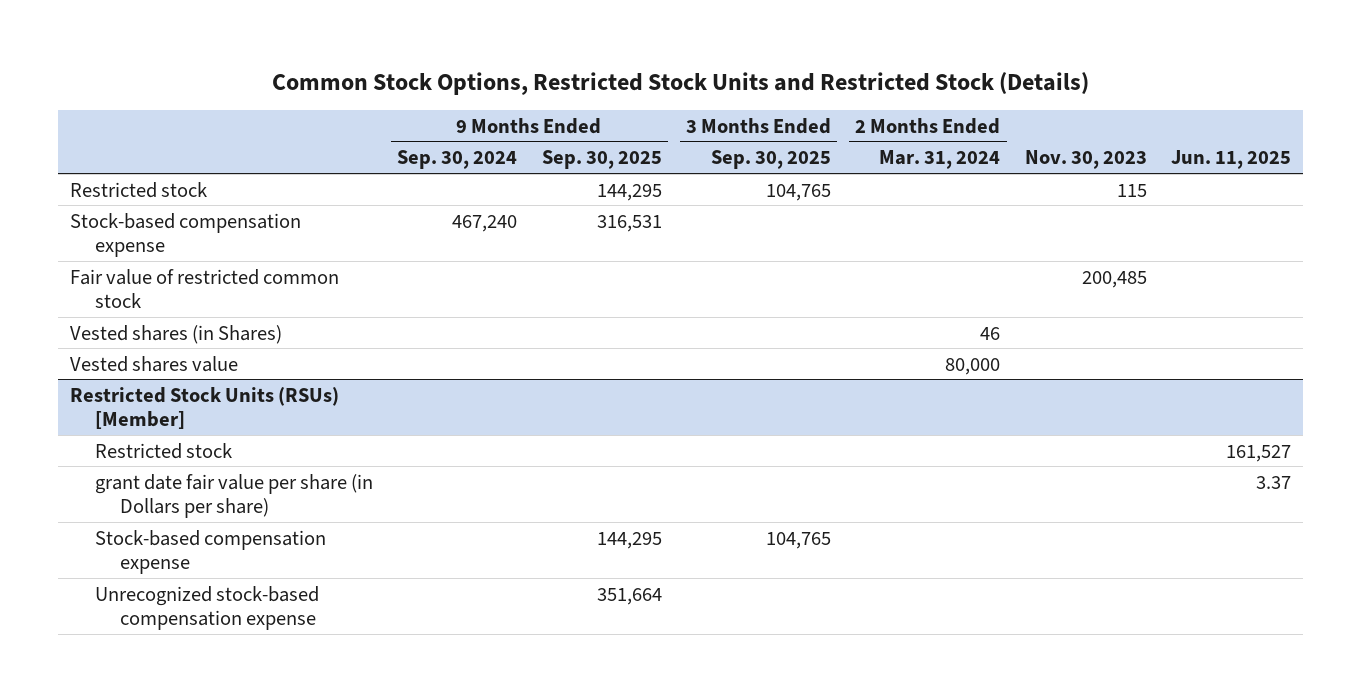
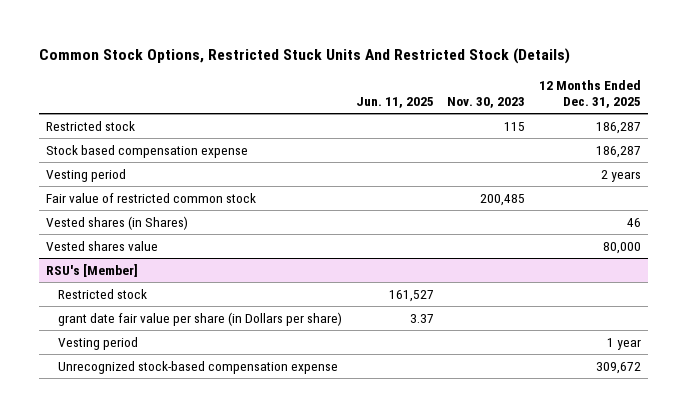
- Common Stock Options, Restricted Stock Units and Restricted Stock (Details)
+ Common Stock Options, Restricted Stuck Units And Restricted Stock (Details)
- | 9 Months Ended Sep. 30, 2024 | 9 Months Ended Sep. 30, 2025 | 3 Months Ended Sep. 30, 2025 | 2 Months Ended Mar. 31, 2024 | Nov. 30, 2023 | Jun. 11, 2025
+ | Jun. 11, 2025 | Nov. 30, 2023 | 12 Months Ended Dec. 31, 2025
- Stock-based compensation expense | 467,240 | 316,531 | | | |
+ Stock based compensation expense | | | 186,287
+ Vesting period | | | 2 years
- Restricted Stock Units (RSUs) [Member]
+ RSU's [Member]
- Stock-based compensation expense | | 144,295 | 104,765 | | |
+ Vesting period | | | 1 year

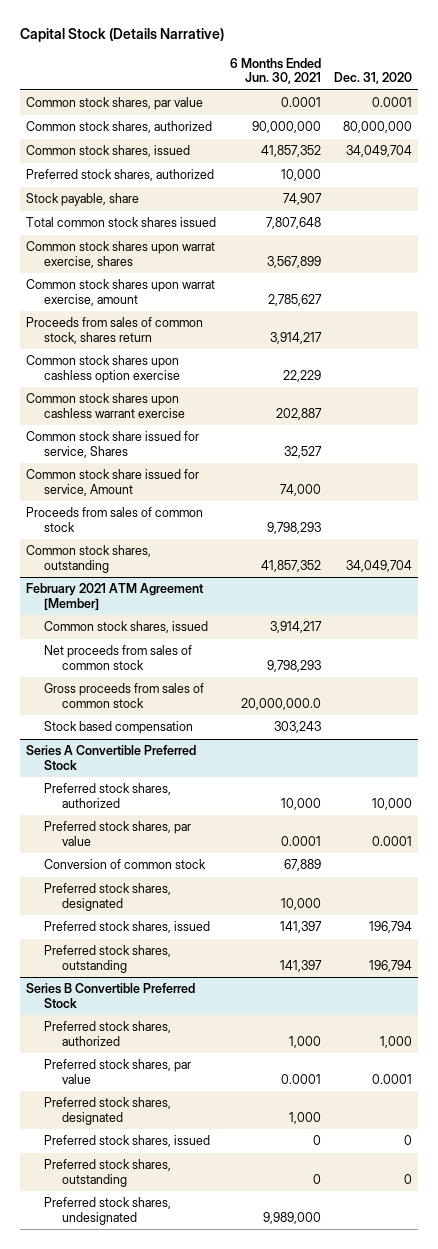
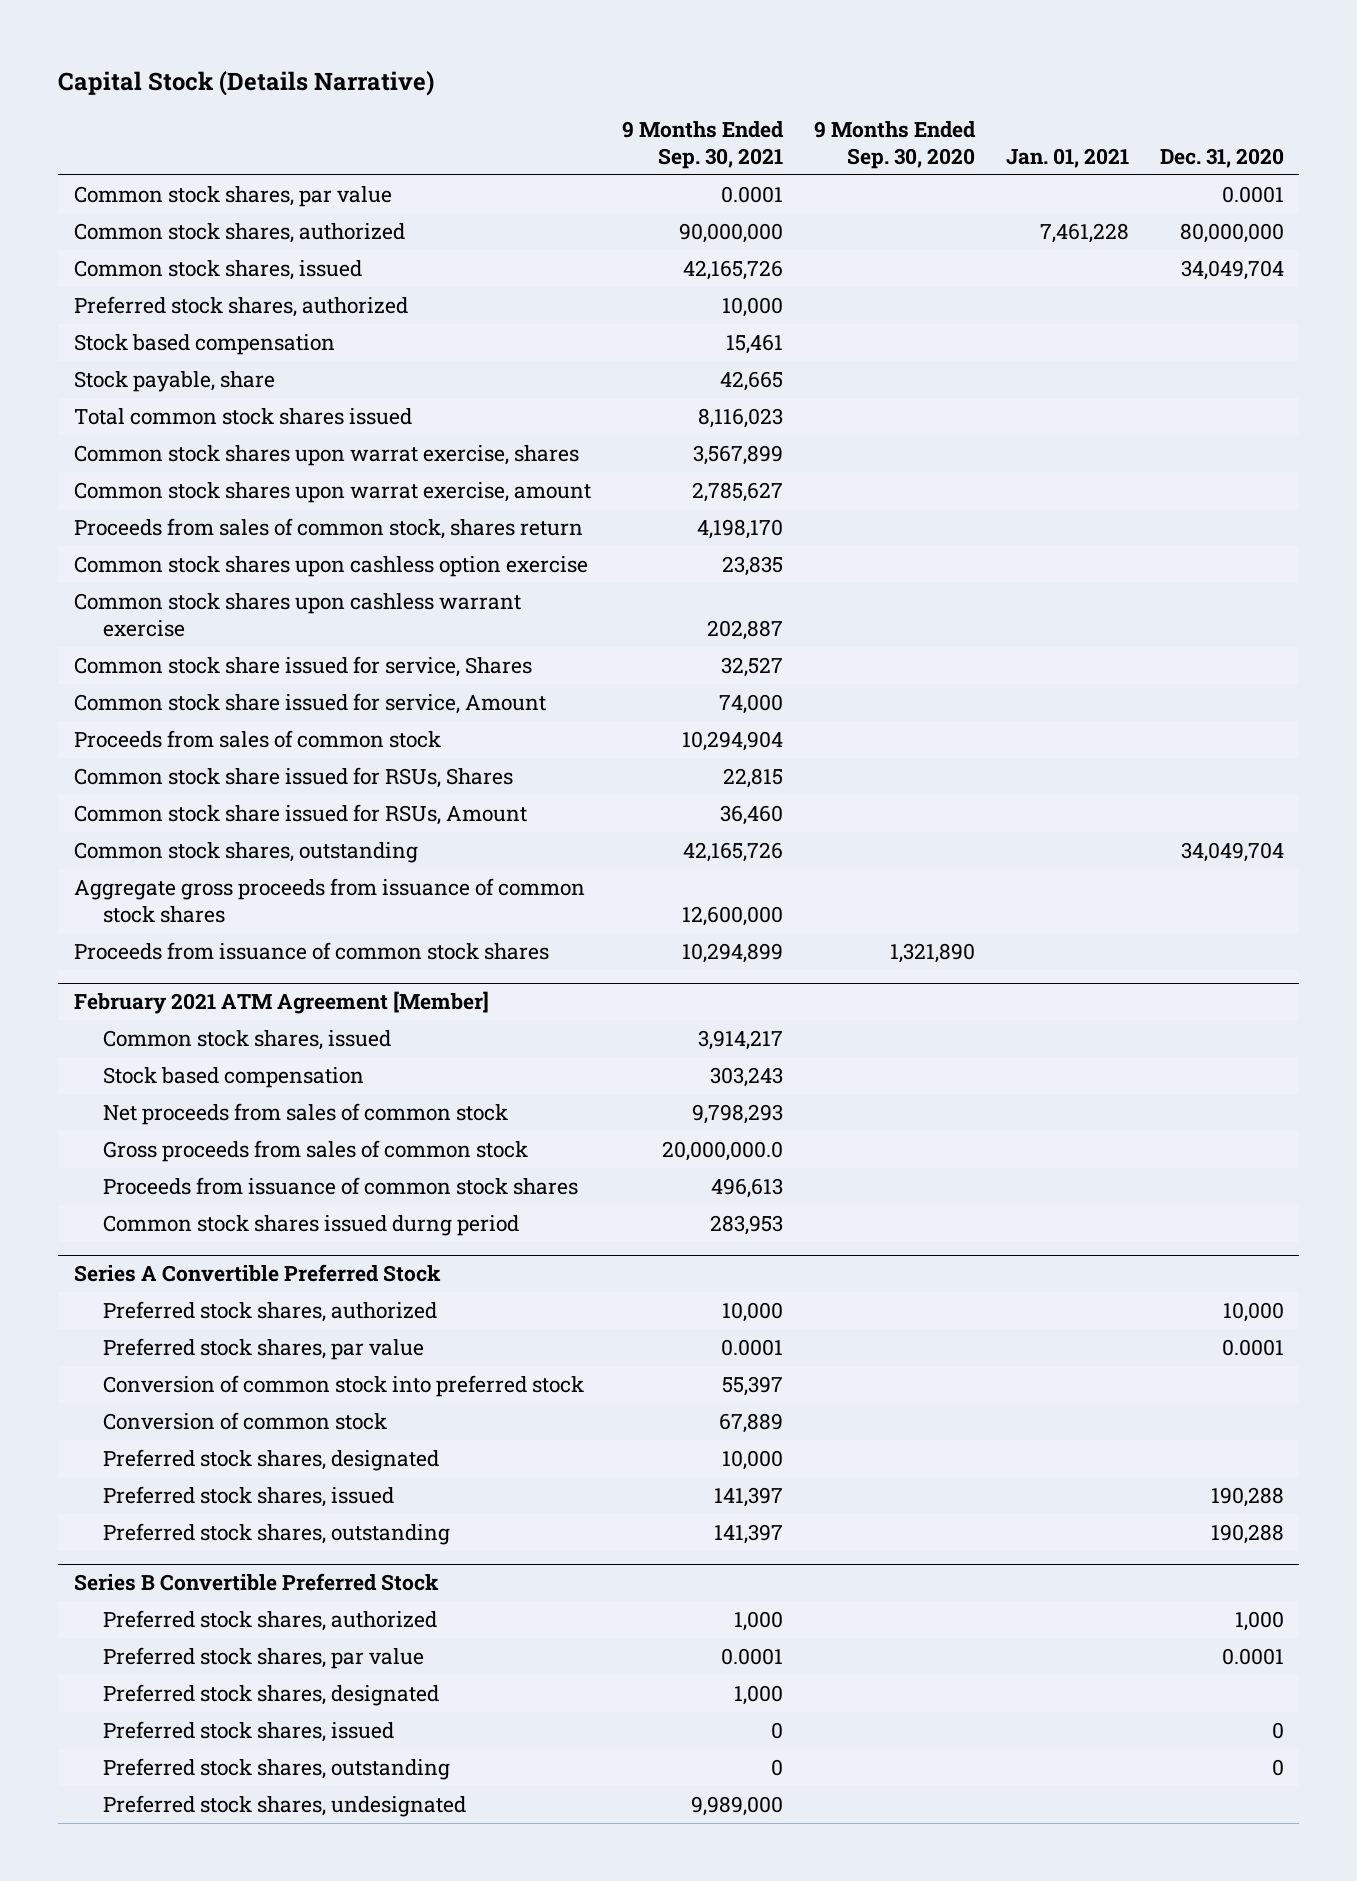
- | 6 Months Ended Jun. 30, 2021 | Dec. 31, 2020
+ | 9 Months Ended Sep. 30, 2021 | 9 Months Ended Sep. 30, 2020 | Jan. 01, 2021 | Dec. 31, 2020
+ Stock based compensation | 15,461 | | |
+ Common stock share issued for RSUs, Shares | 22,815 | | |
+ Common stock share issued for RSUs, Amount | 36,460 | | |
+ Aggregate gross proceeds from issuance of common stock shares | 12,600,000 | | |
+ Proceeds from issuance of common stock shares | 10,294,899 | 1,321,890 | |
@ February 2021 ATM Agreement [Member]
moved up: Stock based compensation | 303,243 | | |
+ Proceeds from issuance of common stock shares | 496,613 | | |
+ Common stock shares issued durng period | 283,953 | | |
@ Series A Convertible Preferred Stock
+ Conversion of common stock into preferred stock | 55,397 | | |
- Preferred stock shares, issued | 141,397 | 196,794
- Preferred stock shares, outstanding | 141,397 | 196,794
+ Preferred stock shares, issued | 141,397 | | | 190,288
+ Preferred stock shares, outstanding | 141,397 | | | 190,288

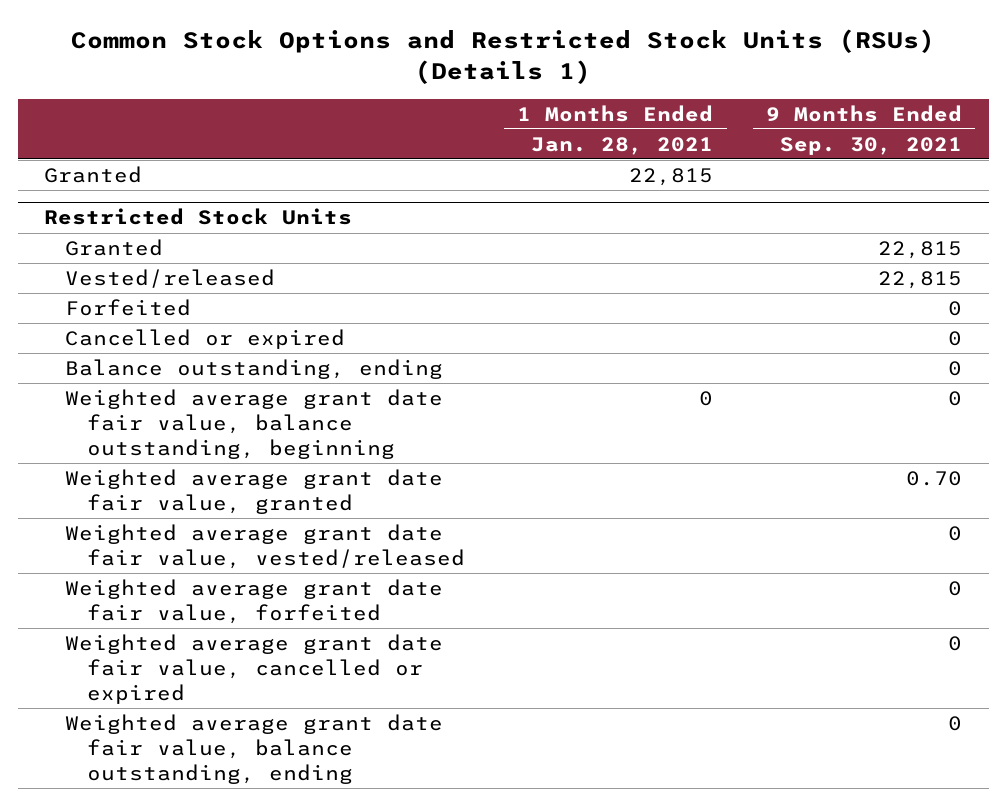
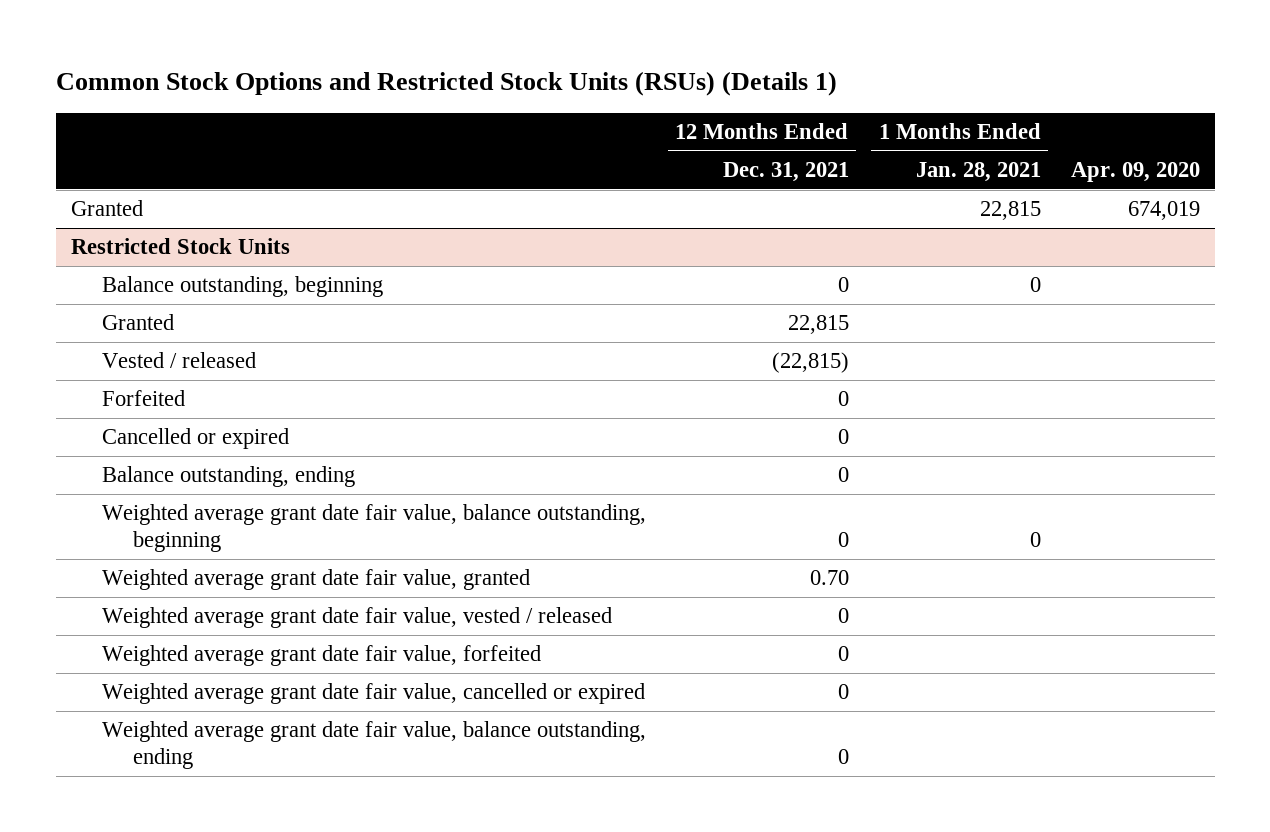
- | 1 Months Ended Jan. 28, 2021 | 9 Months Ended Sep. 30, 2021
+ | 12 Months Ended Dec. 31, 2021 | 1 Months Ended Jan. 28, 2021 | Apr. 09, 2020
@ Restricted Stock Units
+ Balance outstanding, beginning | 0 | 0 |
- Vested/released | | 22,815
+ Vested / released | (22,815) | |
- Weighted average grant date fair value, vested/released | | 0
+ Weighted average grant date fair value, vested / released | 0 | |

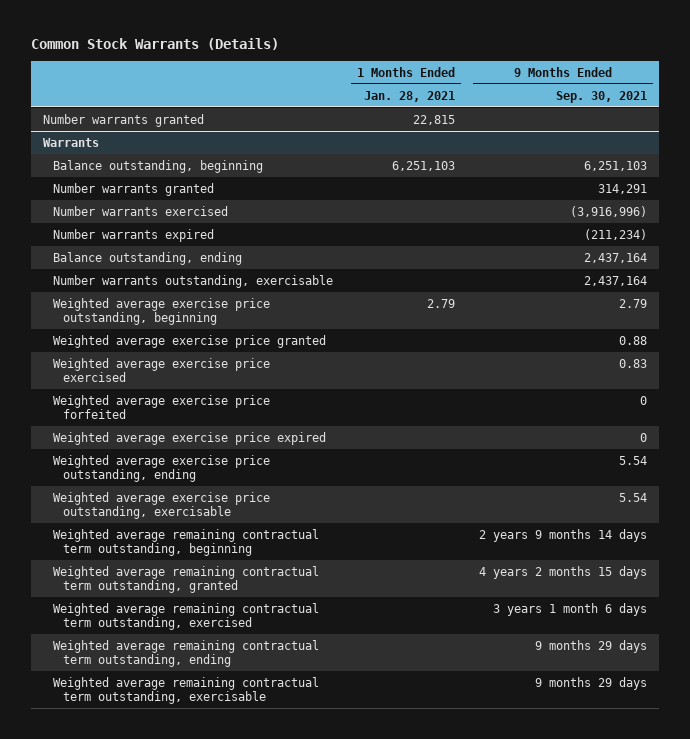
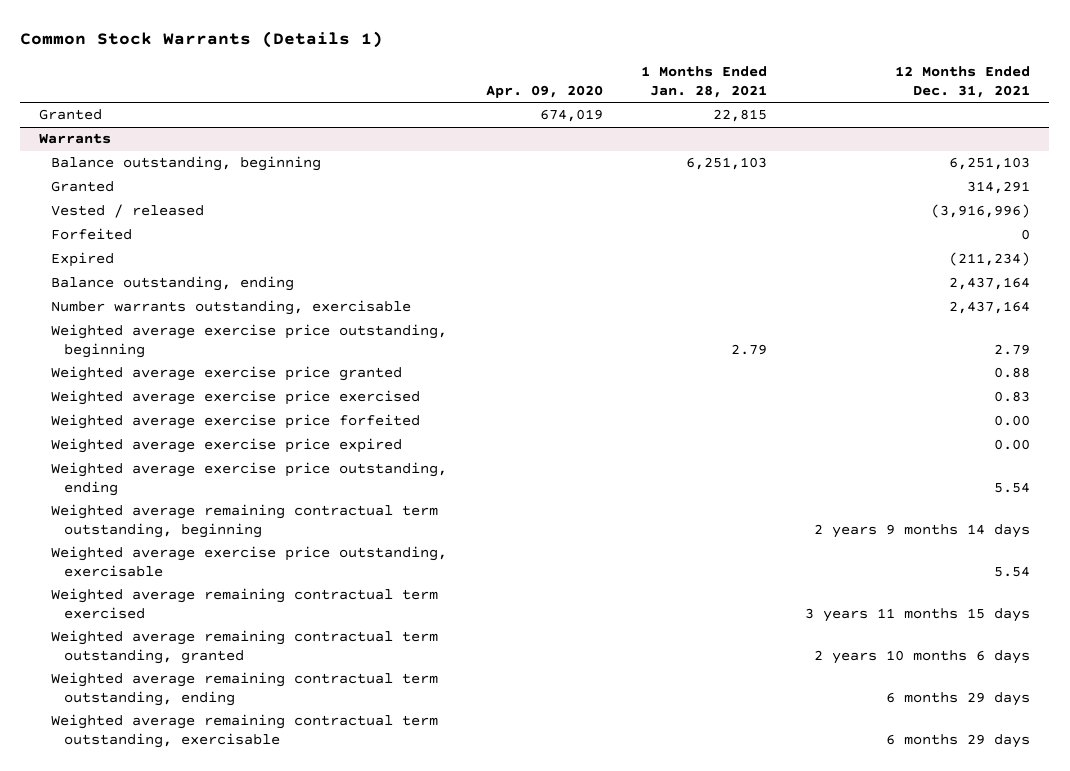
- Common Stock Warrants (Details)
+ Common Stock Warrants (Details 1)
- | 1 Months Ended Jan. 28, 2021 | 9 Months Ended Sep. 30, 2021
+ | Apr. 09, 2020 | 1 Months Ended Jan. 28, 2021 | 12 Months Ended Dec. 31, 2021
- Number warrants granted | 22,815 |
+ Granted | 674,019 | 22,815 |
@ Warrants
- Number warrants granted | | 314,291
- Number warrants exercised | | (3,916,996)
- Number warrants expired | | (211,234)
+ Granted | | | 314,291
+ Vested / released | | | (3,916,996)
+ Forfeited | | | 0
+ Expired | | | (211,234)
moved down: Weighted average exercise price outstanding, exercisable | | | 5.54
+ Weighted average remaining contractual term exercised | | | 3 years 11 months 15 days
- Weighted average remaining contractual term outstanding, exercised | | 3 years 1 month 6 days

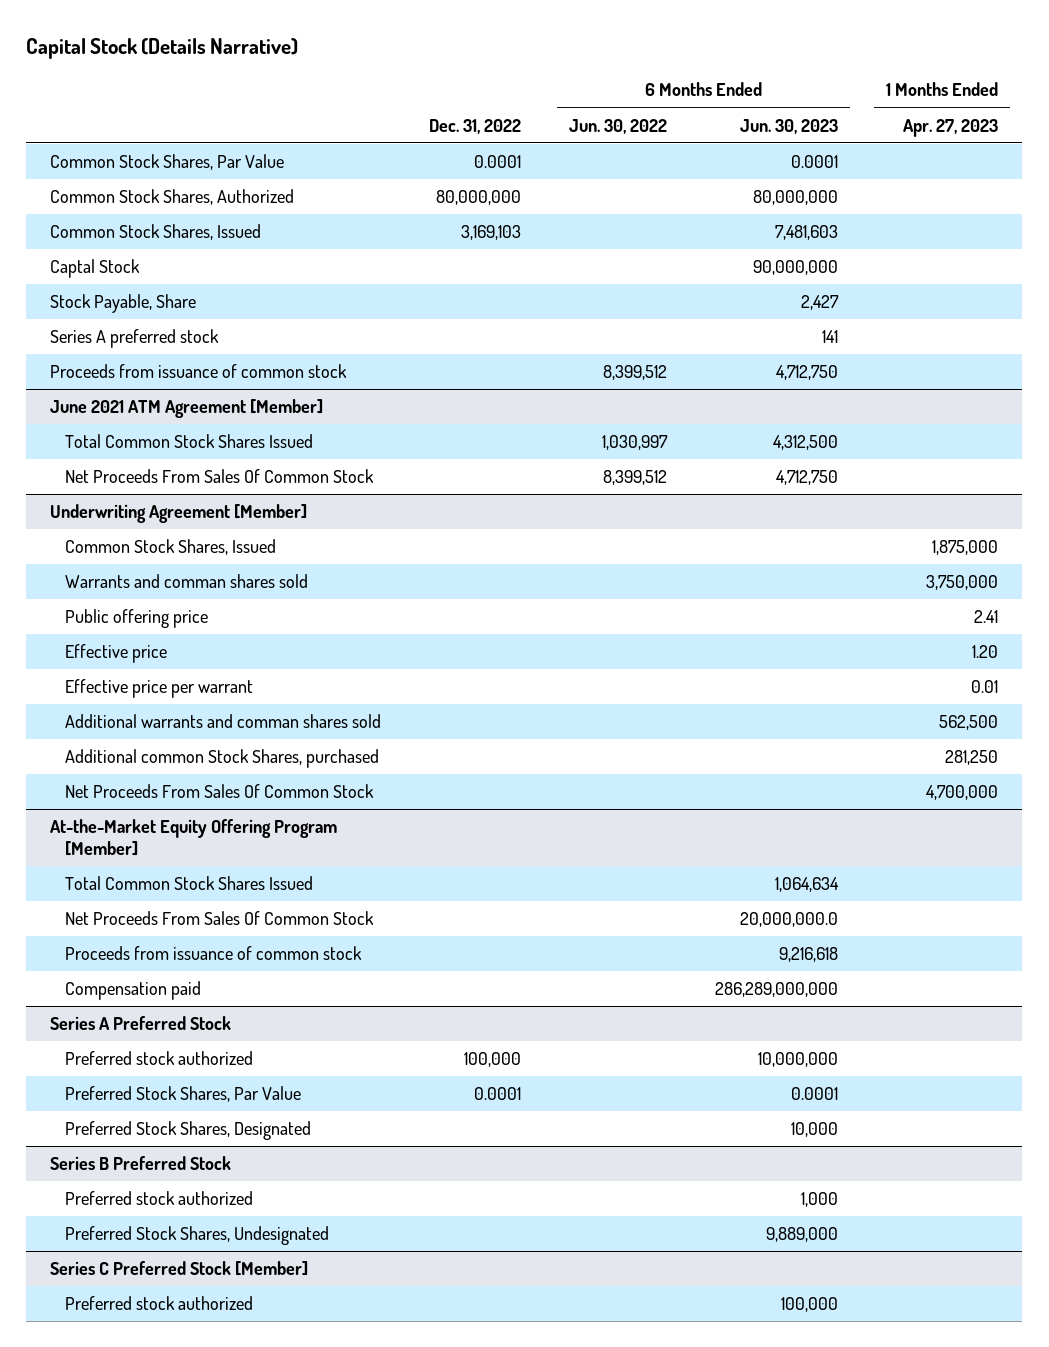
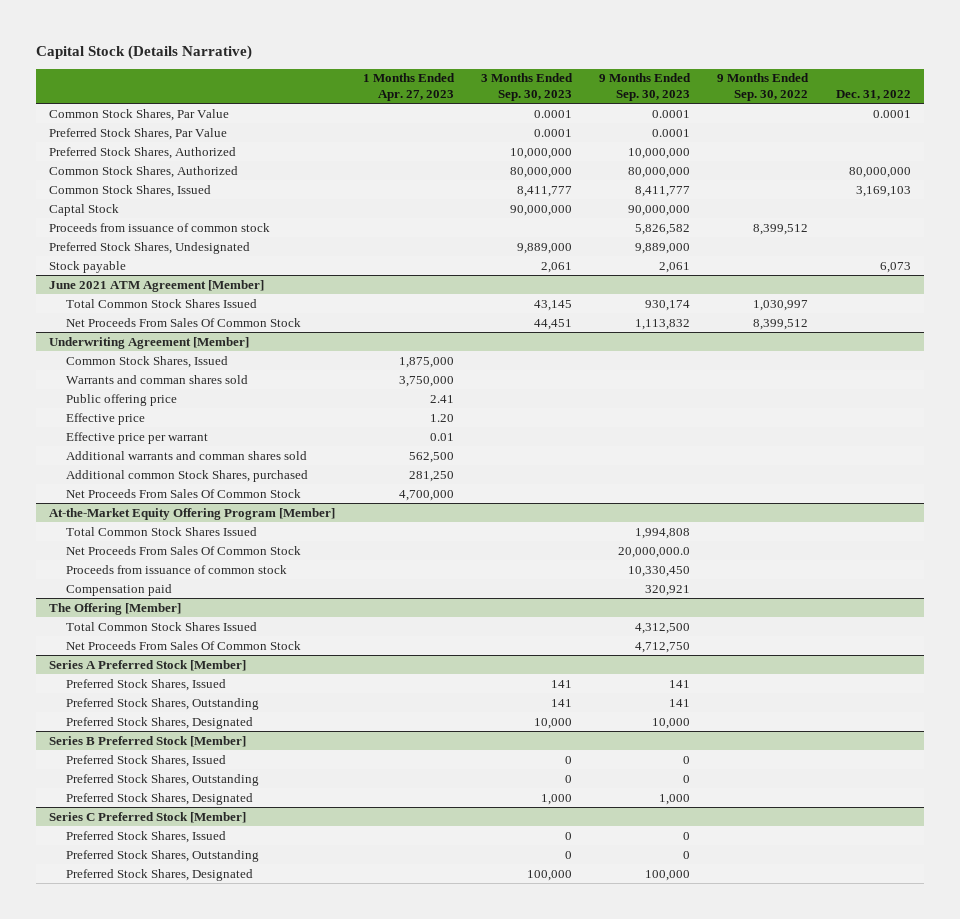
- | Dec. 31, 2022 | 6 Months Ended Jun. 30, 2022 | 6 Months Ended Jun. 30, 2023 | 1 Months Ended Apr. 27, 2023
+ | 1 Months Ended Apr. 27, 2023 | 3 Months Ended Sep. 30, 2023 | 9 Months Ended Sep. 30, 2023 | 9 Months Ended Sep. 30, 2022 | Dec. 31, 2022
+ Preferred Stock Shares, Par Value | | 0.0001 | 0.0001 | |
+ Preferred Stock Shares, Authorized | | 10,000,000 | 10,000,000 | |
- Stock Payable, Share | | | 2,427 |
- Series A preferred stock | | | 141 |
+ Preferred Stock Shares, Undesignated | | 9,889,000 | 9,889,000 | |
+ Stock payable | | 2,061 | 2,061 | | 6,073
- Series A Preferred Stock
- Preferred stock authorized | 100,000 | | 10,000,000 |
- Preferred Stock Shares, Par Value | 0.0001 | | 0.0001 |
+ The Offering [Member]
+ Total Common Stock Shares Issued | | | 4,312,500 | |
+ Net Proceeds From Sales Of Common Stock | | | 4,712,750 | |
+ Series A Preferred Stock [Member]
+ Preferred Stock Shares, Issued | | 141 | 141 | |
+ Preferred Stock Shares, Outstanding | | 141 | 141 | |
- Series B Preferred Stock
- Preferred stock authorized | | | 1,000 |
- Preferred Stock Shares, Undesignated | | | 9,889,000 |
+ Series B Preferred Stock [Member]
+ Preferred Stock Shares, Issued | | 0 | 0 | |
+ Preferred Stock Shares, Outstanding | | 0 | 0 | |
+ Preferred Stock Shares, Designated | | 1,000 | 1,000 | |
@ Series C Preferred Stock [Member]
- Preferred stock authorized | | | 100,000 |
+ Preferred Stock Shares, Issued | | 0 | 0 | |
+ Preferred Stock Shares, Outstanding | | 0 | 0 | |
+ Preferred Stock Shares, Designated | | 100,000 | 100,000 | |

